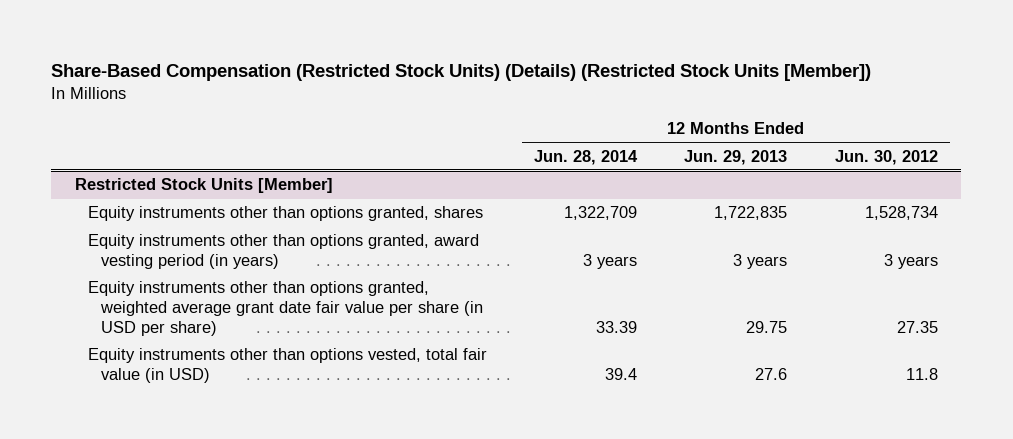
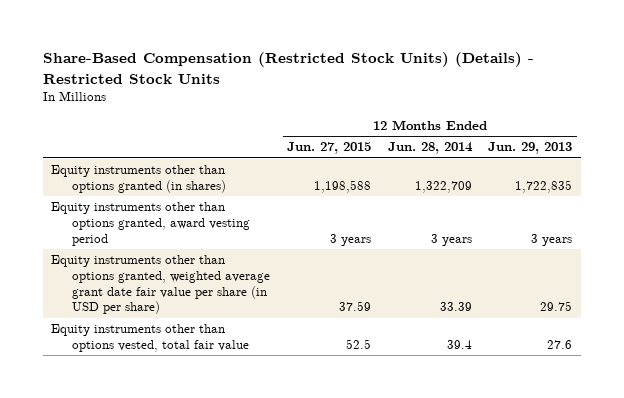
- Share-Based Compensation (Restricted Stock Units) (Details) (Restricted Stock Units [Member])
+ Share-Based Compensation (Restricted Stock Units) (Details) - Restricted Stock Units
- | 12 Months Ended Jun. 28, 2014 | 12 Months Ended Jun. 29, 2013 | 12 Months Ended Jun. 30, 2012
+ | 12 Months Ended Jun. 27, 2015 | 12 Months Ended Jun. 28, 2014 | 12 Months Ended Jun. 29, 2013
- Restricted Stock Units [Member]
- Equity instruments other than options granted, shares | 1,322,709 | 1,722,835 | 1,528,734
- Equity instruments other than options granted, award vesting period (in years) | 3 years | 3 years | 3 years
+ Equity instruments other than options granted (in shares) | 1,198,588 | 1,322,709 | 1,722,835
+ Equity instruments other than options granted, award vesting period | 3 years | 3 years | 3 years
- Equity instruments other than options vested, total fair value (in USD) | 39.4 | 27.6 | 11.8
+ Equity instruments other than options vested, total fair value | 52.5 | 39.4 | 27.6

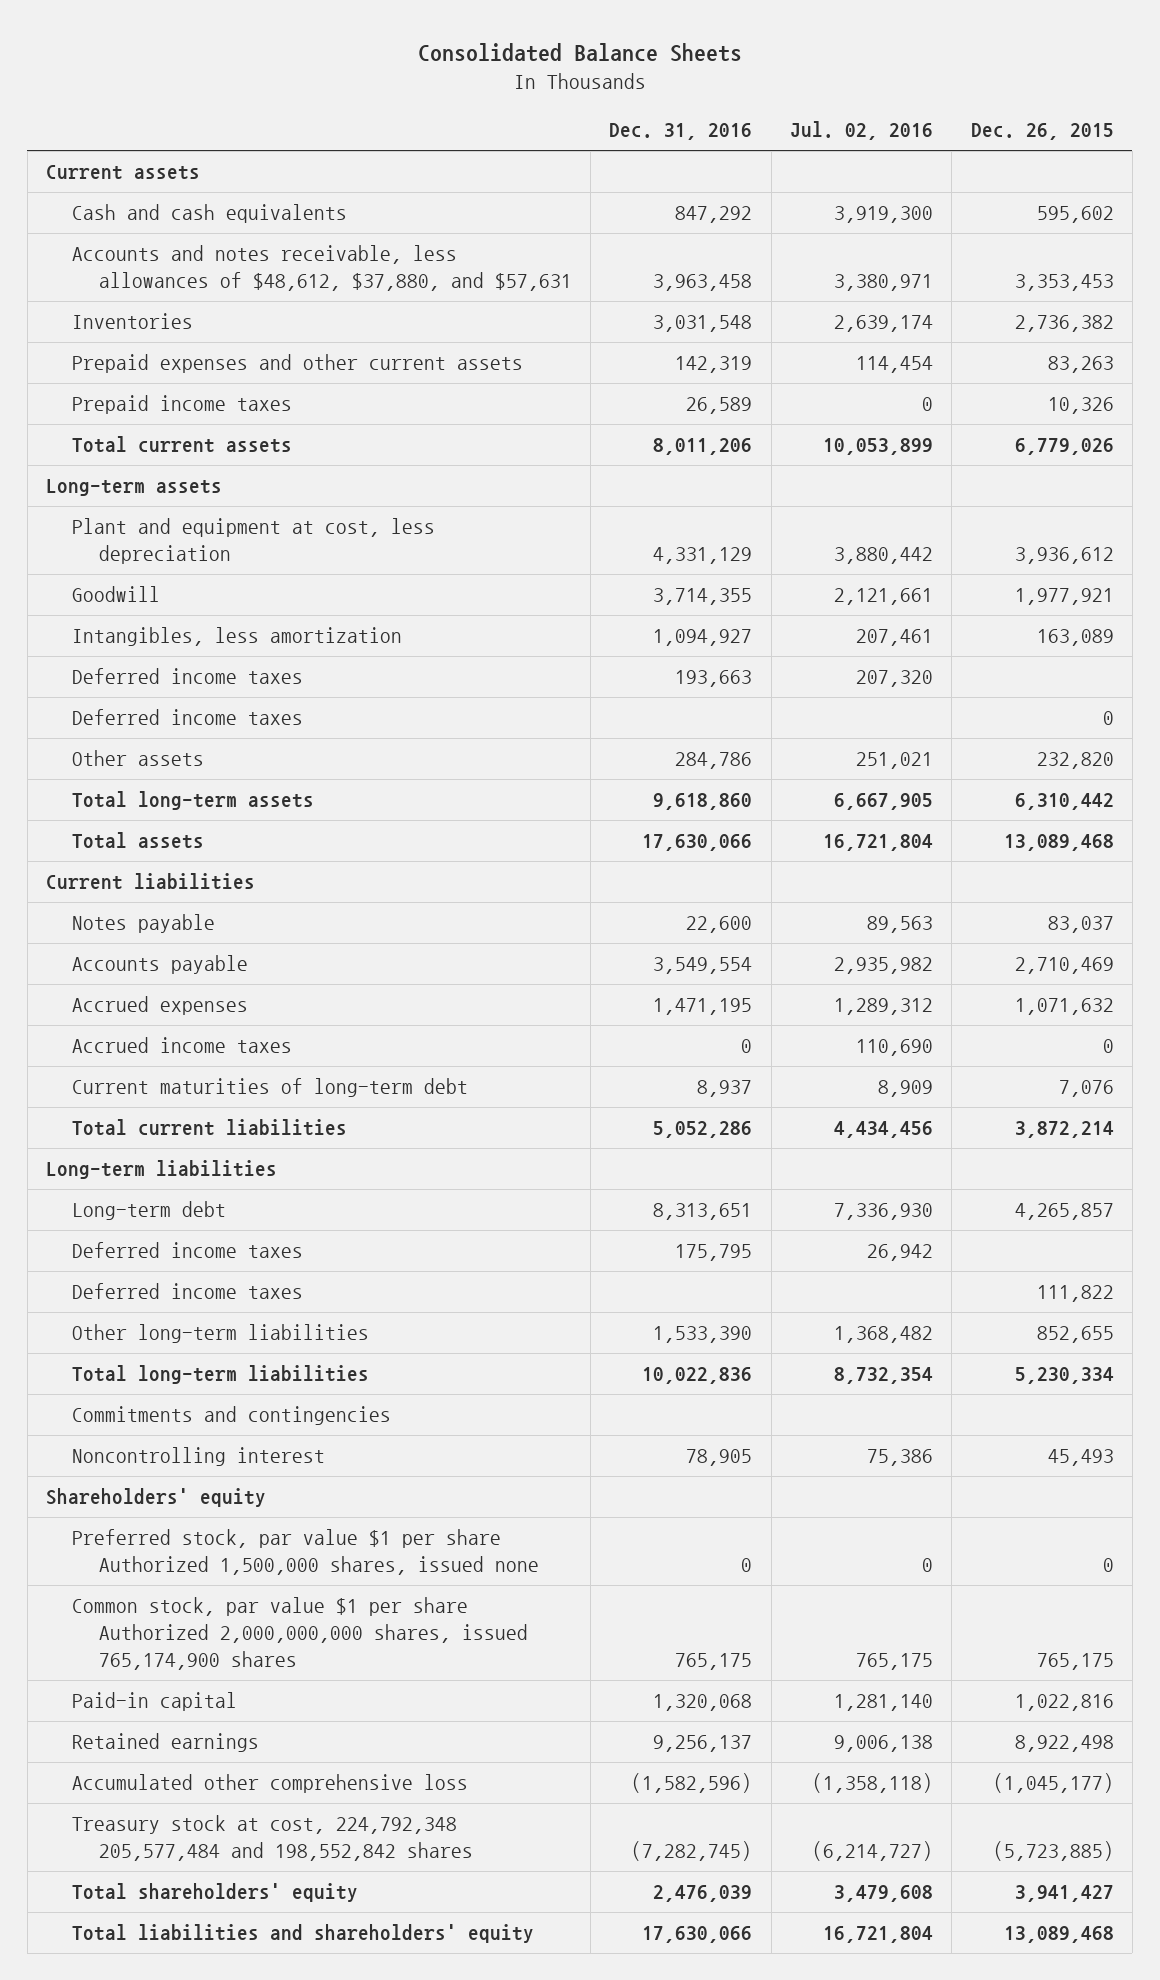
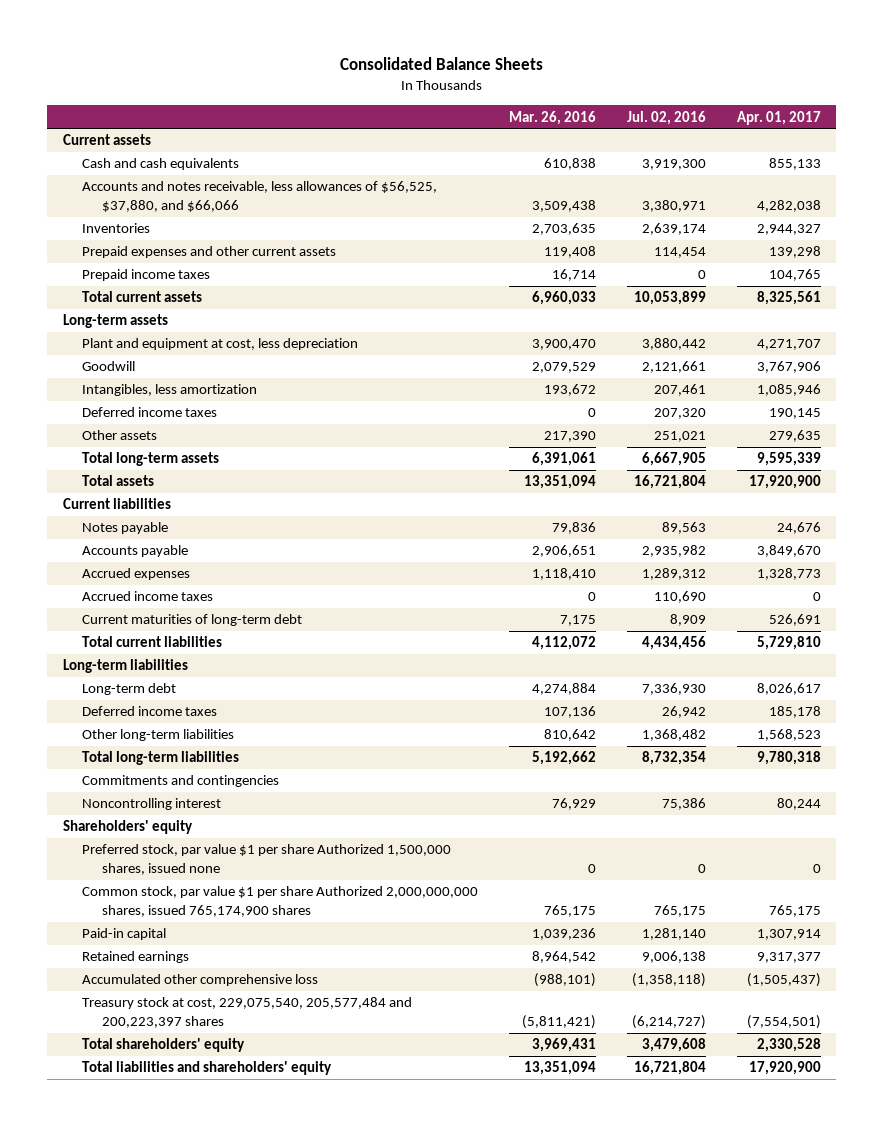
- | Dec. 31, 2016 | Jul. 02, 2016 | Dec. 26, 2015
+ | Mar. 26, 2016 | Jul. 02, 2016 | Apr. 01, 2017
- Accounts and notes receivable, less allowances of $48,612, $37,880, and $57,631 | 3,963,458 | 3,380,971 | 3,353,453
+ Accounts and notes receivable, less allowances of $56,525, $37,880, and $66,066 | 3,509,438 | 3,380,971 | 4,282,038
- Deferred income taxes | | | 0
- Deferred income taxes | | | 111,822
- Treasury stock at cost, 224,792,348 205,577,484 and 198,552,842 shares | (7,282,745) | (6,214,727) | (5,723,885)
+ Treasury stock at cost, 229,075,540, 205,577,484 and 200,223,397 shares | (5,811,421) | (6,214,727) | (7,554,501)

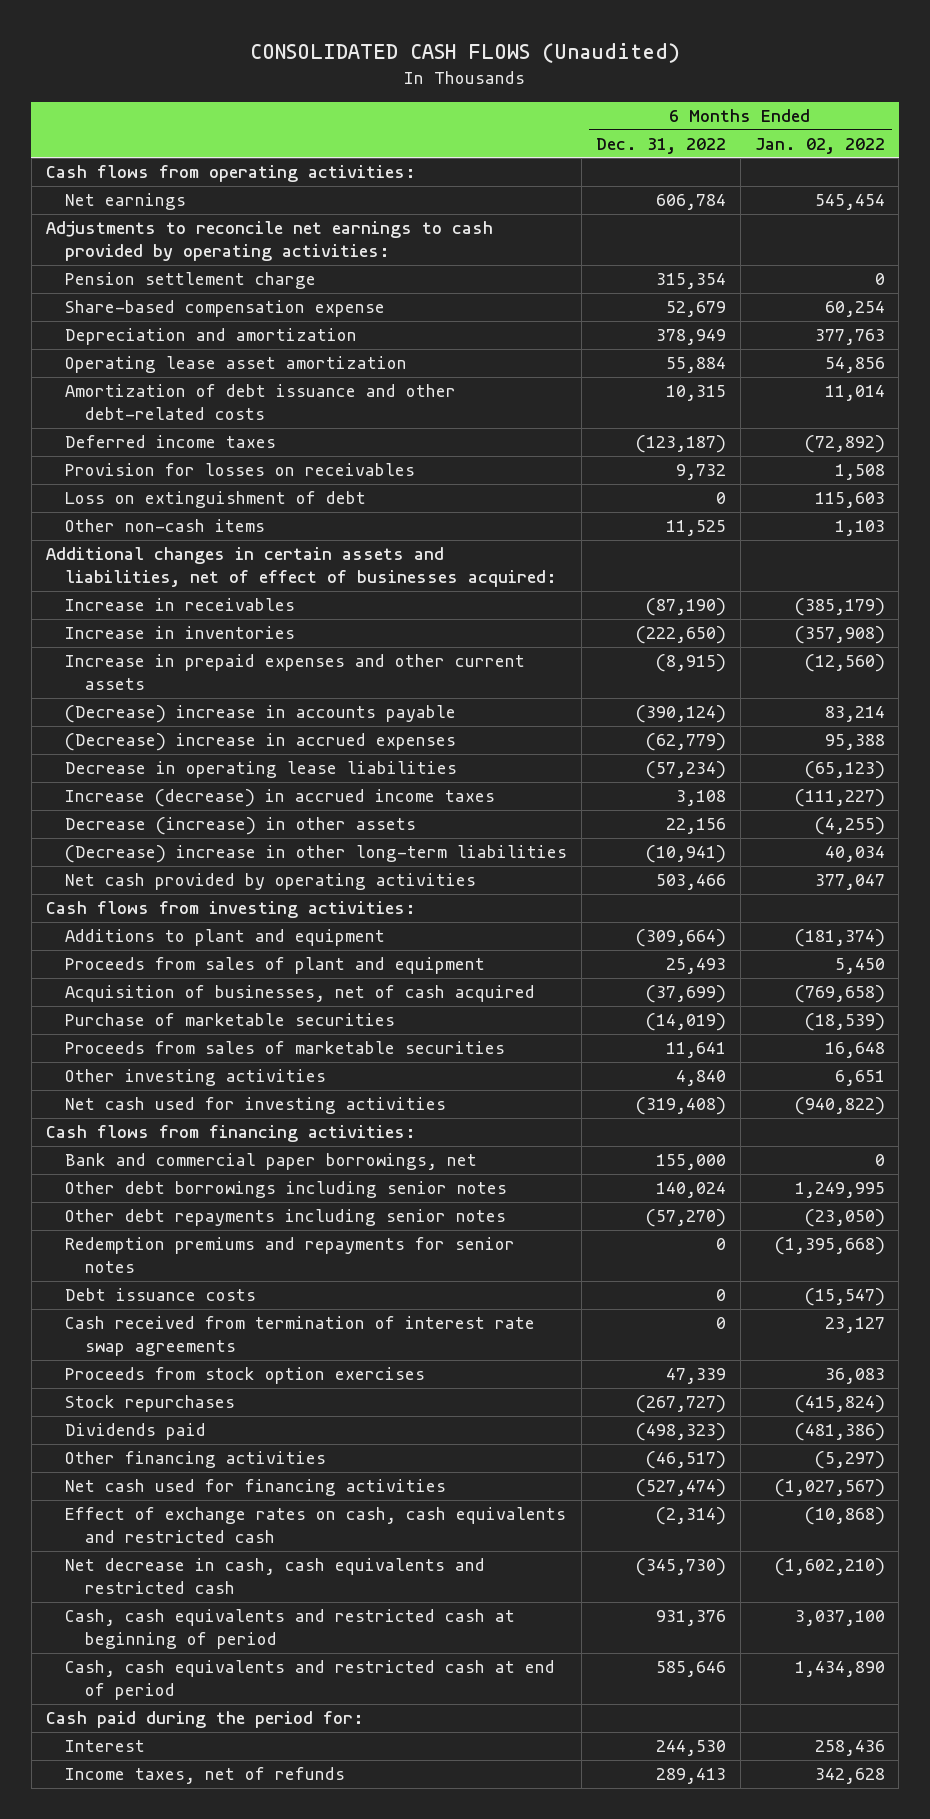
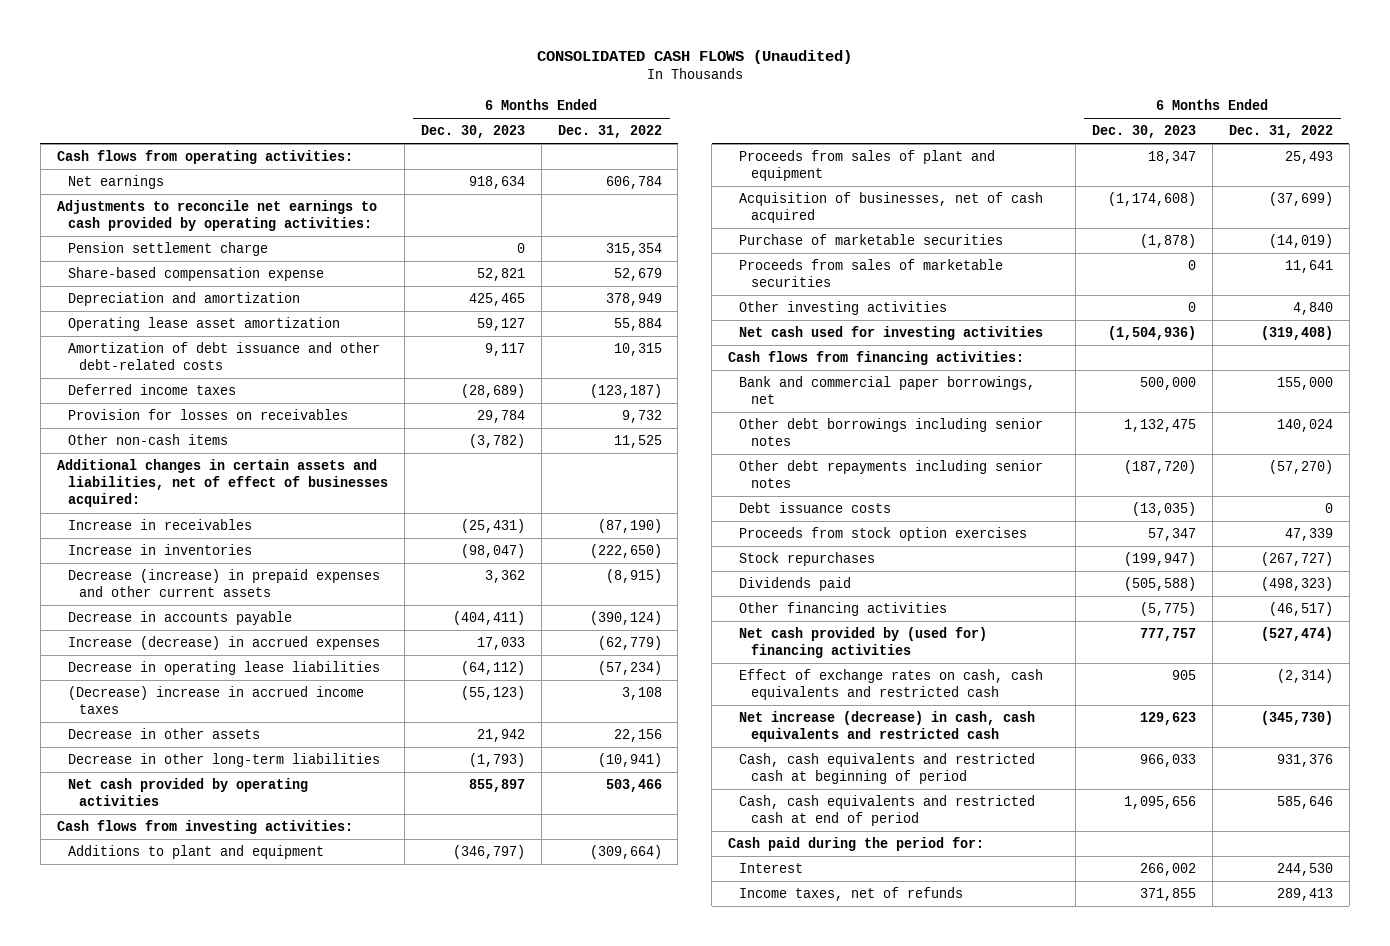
- | 6 Months Ended Dec. 31, 2022 | 6 Months Ended Jan. 02, 2022
+ | 6 Months Ended Dec. 30, 2023 | 6 Months Ended Dec. 31, 2022
- Loss on extinguishment of debt | 0 | 115,603
- Increase in prepaid expenses and other current assets | (8,915) | (12,560)
- (Decrease) increase in accounts payable | (390,124) | 83,214
- (Decrease) increase in accrued expenses | (62,779) | 95,388
+ Decrease (increase) in prepaid expenses and other current assets | 3,362 | (8,915)
+ Decrease in accounts payable | (404,411) | (390,124)
+ Increase (decrease) in accrued expenses | 17,033 | (62,779)
- Increase (decrease) in accrued income taxes | 3,108 | (111,227)
- Decrease (increase) in other assets | 22,156 | (4,255)
- (Decrease) increase in other long-term liabilities | (10,941) | 40,034
+ (Decrease) increase in accrued income taxes | (55,123) | 3,108
+ Decrease in other assets | 21,942 | 22,156
+ Decrease in other long-term liabilities | (1,793) | (10,941)
- Redemption premiums and repayments for senior notes | 0 | (1,395,668)
- Cash received from termination of interest rate swap agreements | 0 | 23,127
- Net cash used for financing activities | (527,474) | (1,027,567)
+ Net cash provided by (used for) financing activities | 777,757 | (527,474)
- Net decrease in cash, cash equivalents and restricted cash | (345,730) | (1,602,210)
+ Net increase (decrease) in cash, cash equivalents and restricted cash | 129,623 | (345,730)

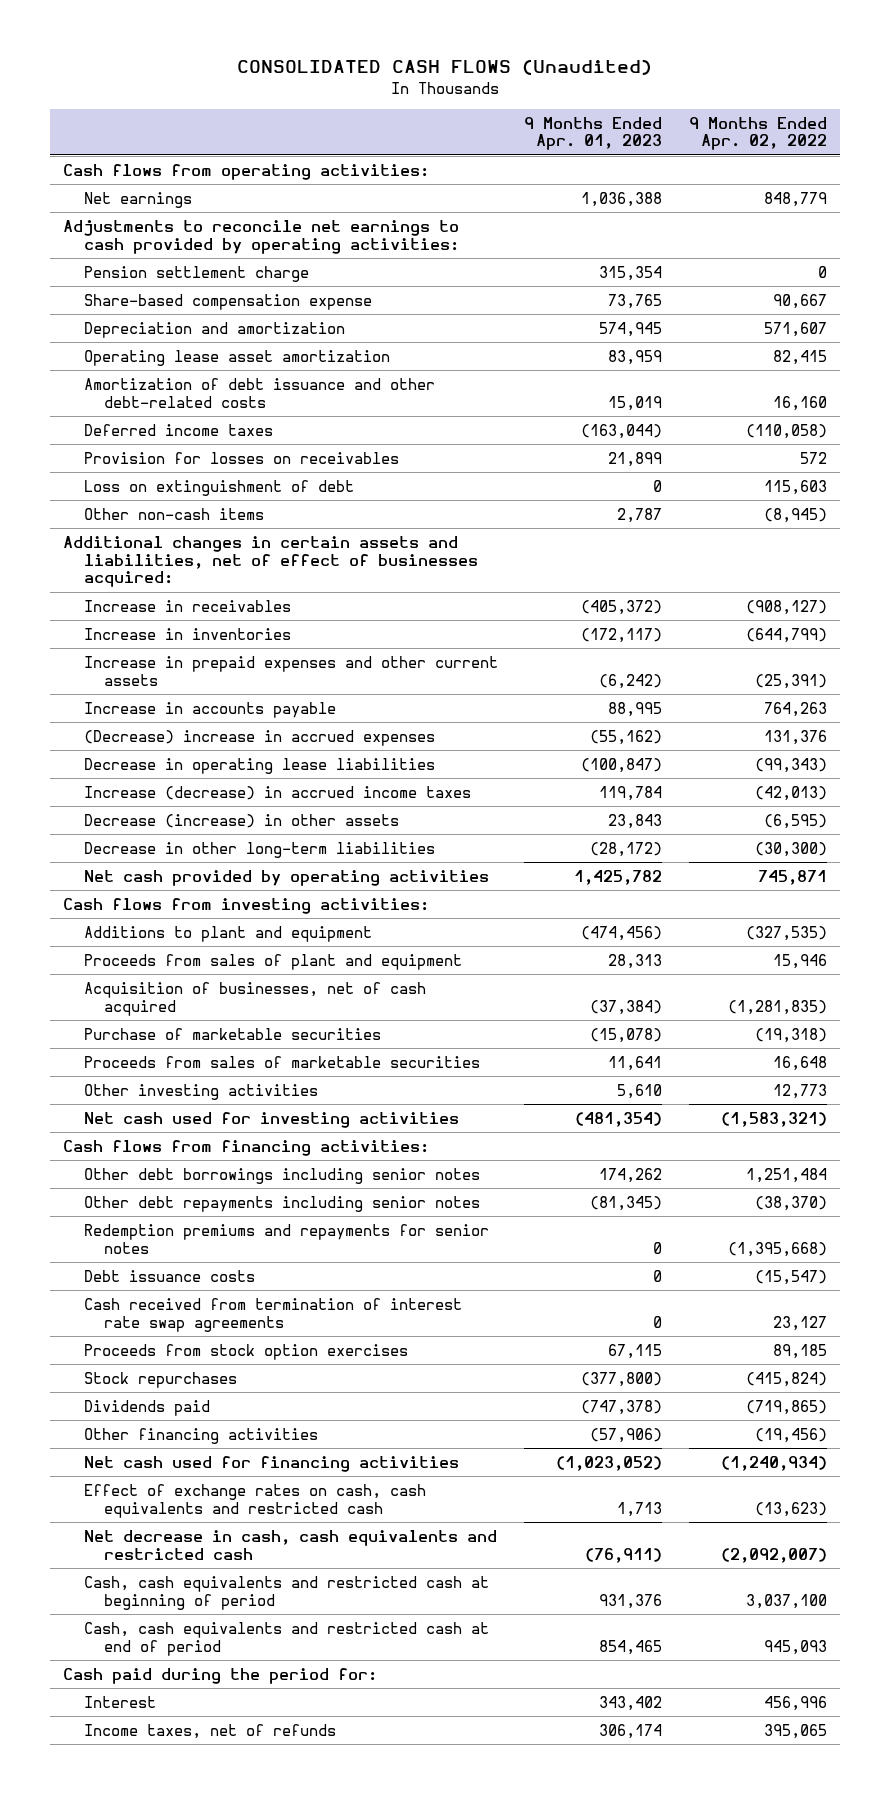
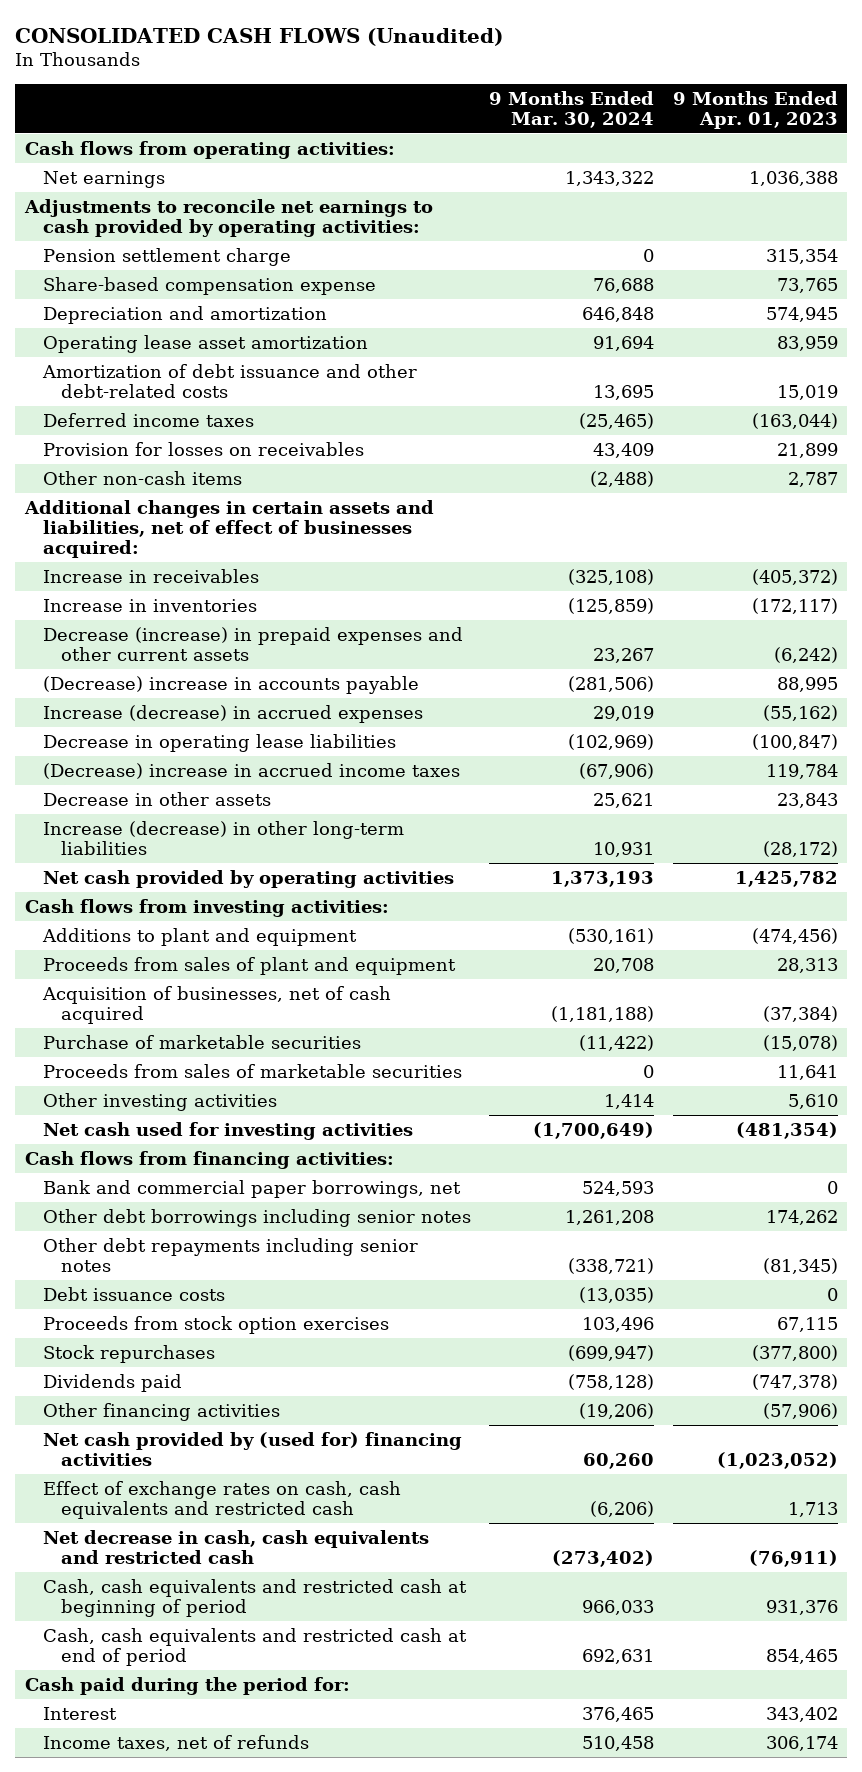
- | 9 Months Ended Apr. 01, 2023 | 9 Months Ended Apr. 02, 2022
+ | 9 Months Ended Mar. 30, 2024 | 9 Months Ended Apr. 01, 2023
- Loss on extinguishment of debt | 0 | 115,603
- Increase in prepaid expenses and other current assets | (6,242) | (25,391)
- Increase in accounts payable | 88,995 | 764,263
- (Decrease) increase in accrued expenses | (55,162) | 131,376
+ Decrease (increase) in prepaid expenses and other current assets | 23,267 | (6,242)
+ (Decrease) increase in accounts payable | (281,506) | 88,995
+ Increase (decrease) in accrued expenses | 29,019 | (55,162)
- Increase (decrease) in accrued income taxes | 119,784 | (42,013)
- Decrease (increase) in other assets | 23,843 | (6,595)
- Decrease in other long-term liabilities | (28,172) | (30,300)
+ (Decrease) increase in accrued income taxes | (67,906) | 119,784
+ Decrease in other assets | 25,621 | 23,843
+ Increase (decrease) in other long-term liabilities | 10,931 | (28,172)
+ Bank and commercial paper borrowings, net | 524,593 | 0
- Redemption premiums and repayments for senior notes | 0 | (1,395,668)
- Cash received from termination of interest rate swap agreements | 0 | 23,127
- Net cash used for financing activities | (1,023,052) | (1,240,934)
+ Net cash provided by (used for) financing activities | 60,260 | (1,023,052)

